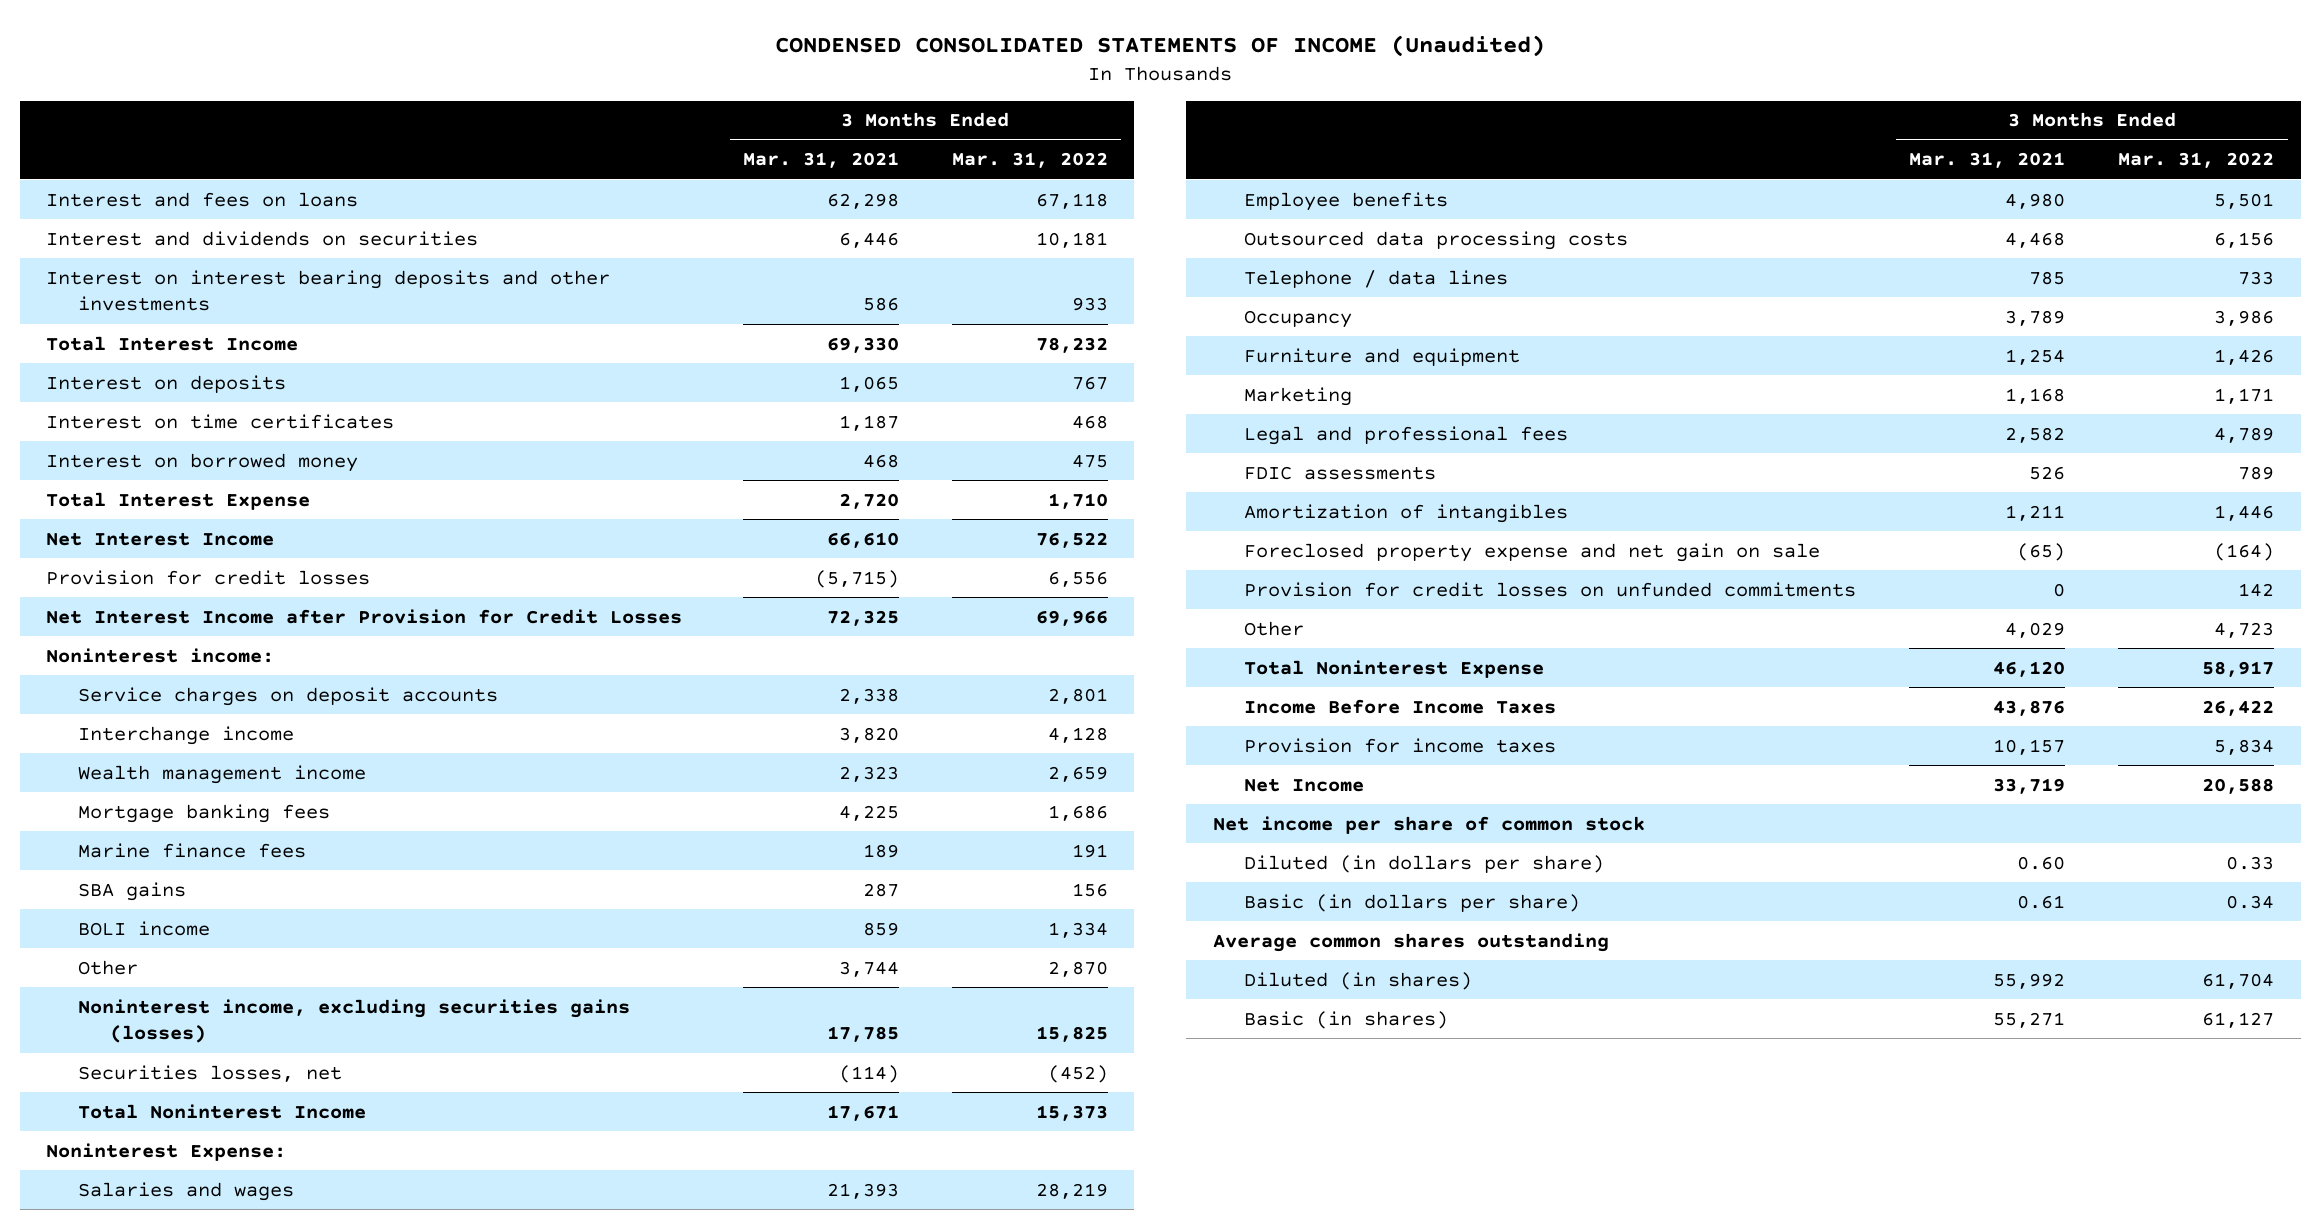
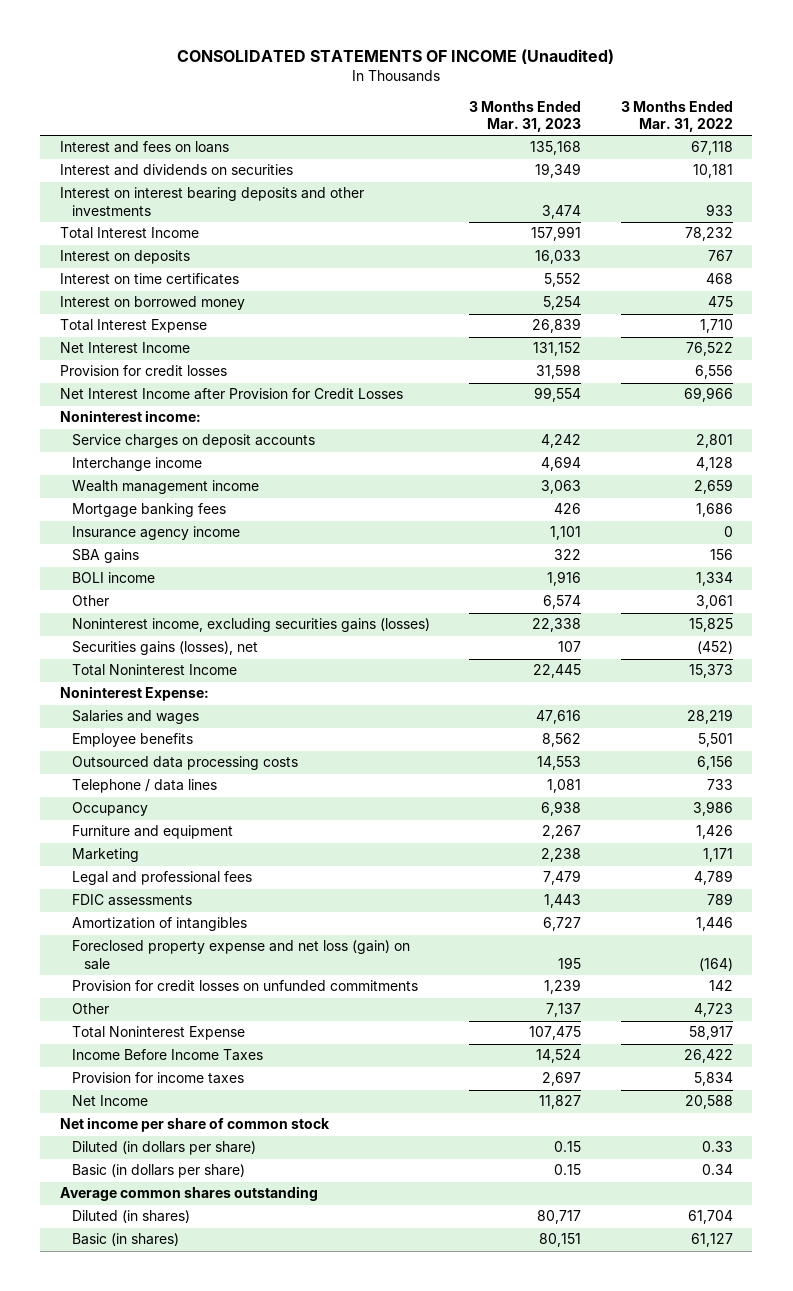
- CONDENSED CONSOLIDATED STATEMENTS OF INCOME (Unaudited)
+ CONSOLIDATED STATEMENTS OF INCOME (Unaudited)
- | 3 Months Ended Mar. 31, 2021 | 3 Months Ended Mar. 31, 2022
+ | 3 Months Ended Mar. 31, 2023 | 3 Months Ended Mar. 31, 2022
- Marine finance fees | 189 | 191
+ Insurance agency income | 1,101 | 0
- Other | 3,744 | 2,870
+ Other | 6,574 | 3,061
- Securities losses, net | (114) | (452)
+ Securities gains (losses), net | 107 | (452)
- Foreclosed property expense and net gain on sale | (65) | (164)
+ Foreclosed property expense and net loss (gain) on sale | 195 | (164)

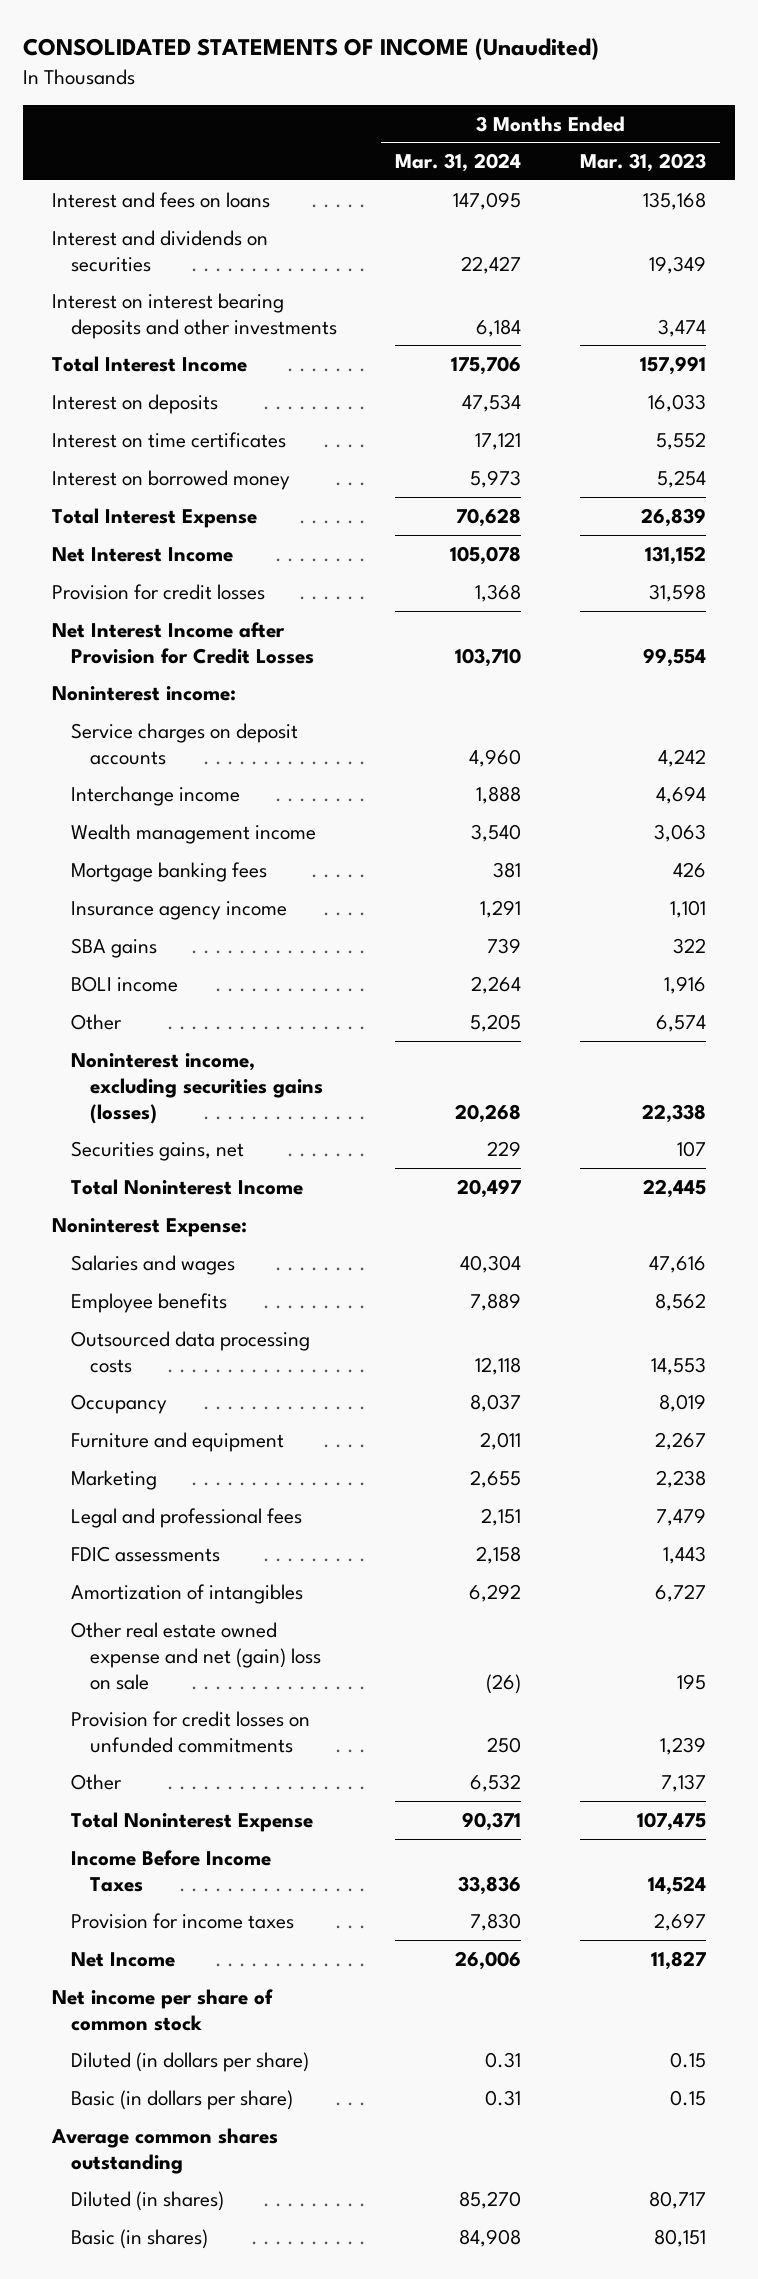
- | 3 Months Ended Mar. 31, 2023 | 3 Months Ended Mar. 31, 2022
+ | 3 Months Ended Mar. 31, 2024 | 3 Months Ended Mar. 31, 2023
- Securities gains (losses), net | 107 | (452)
+ Securities gains, net | 229 | 107
- Telephone / data lines | 1,081 | 733
- Occupancy | 6,938 | 3,986
+ Occupancy | 8,037 | 8,019
- Foreclosed property expense and net loss (gain) on sale | 195 | (164)
+ Other real estate owned expense and net (gain) loss on sale | (26) | 195

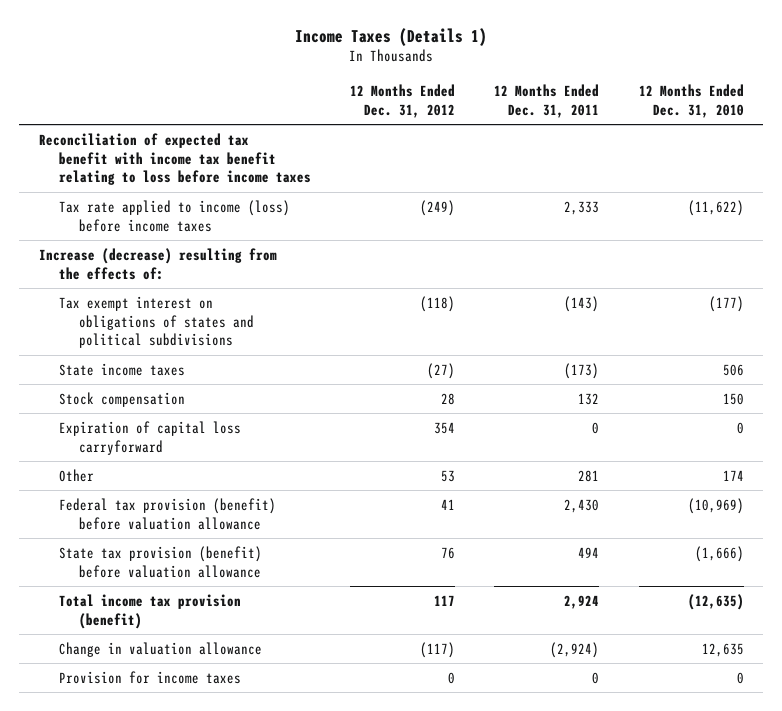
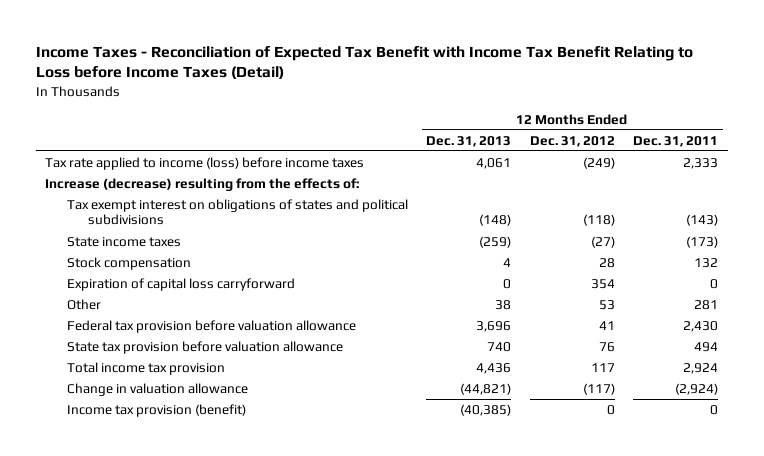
- Income Taxes (Details 1)
+ Income Taxes - Reconciliation of Expected Tax Benefit with Income Tax Benefit Relating to Loss before Income Taxes (Detail)
- | 12 Months Ended Dec. 31, 2012 | 12 Months Ended Dec. 31, 2011 | 12 Months Ended Dec. 31, 2010
+ | 12 Months Ended Dec. 31, 2013 | 12 Months Ended Dec. 31, 2012 | 12 Months Ended Dec. 31, 2011
- Reconciliation of expected tax benefit with income tax benefit relating to loss before income taxes
- Federal tax provision (benefit) before valuation allowance | 41 | 2,430 | (10,969)
- State tax provision (benefit) before valuation allowance | 76 | 494 | (1,666)
- Total income tax provision (benefit) | 117 | 2,924 | (12,635)
+ Federal tax provision before valuation allowance | 3,696 | 41 | 2,430
+ State tax provision before valuation allowance | 740 | 76 | 494
+ Total income tax provision | 4,436 | 117 | 2,924
- Provision for income taxes | 0 | 0 | 0
+ Income tax provision (benefit) | (40,385) | 0 | 0

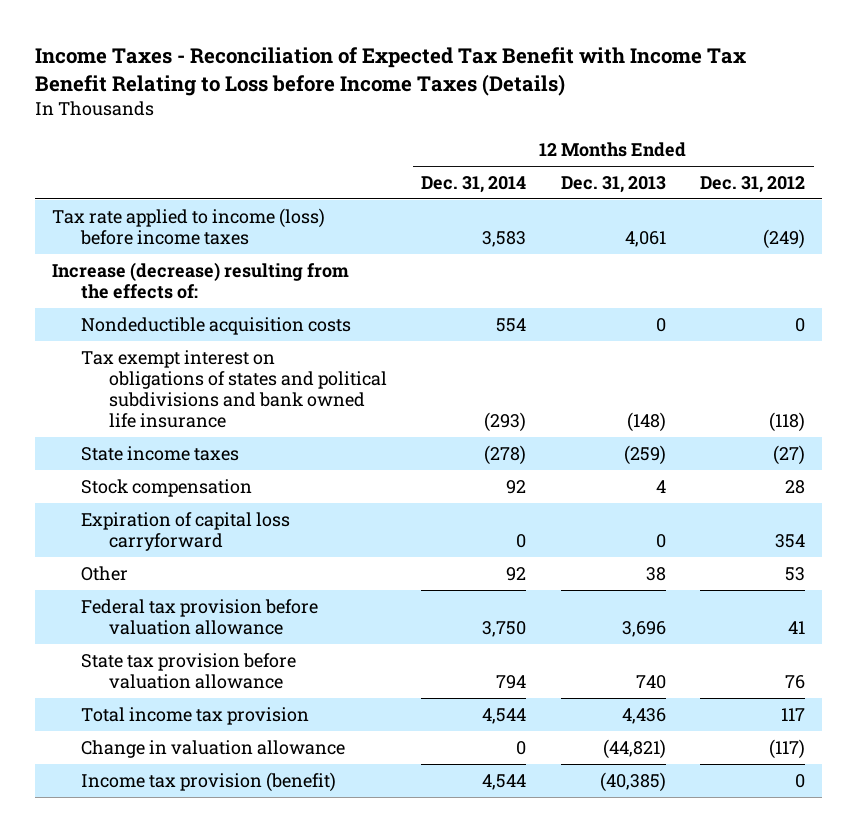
- Income Taxes - Reconciliation of Expected Tax Benefit with Income Tax Benefit Relating to Loss before Income Taxes (Detail)
+ Income Taxes - Reconciliation of Expected Tax Benefit with Income Tax Benefit Relating to Loss before Income Taxes (Details)
- | 12 Months Ended Dec. 31, 2013 | 12 Months Ended Dec. 31, 2012 | 12 Months Ended Dec. 31, 2011
+ | 12 Months Ended Dec. 31, 2014 | 12 Months Ended Dec. 31, 2013 | 12 Months Ended Dec. 31, 2012
- Tax exempt interest on obligations of states and political subdivisions | (148) | (118) | (143)
+ Nondeductible acquisition costs | 554 | 0 | 0
+ Tax exempt interest on obligations of states and political subdivisions and bank owned life insurance | (293) | (148) | (118)

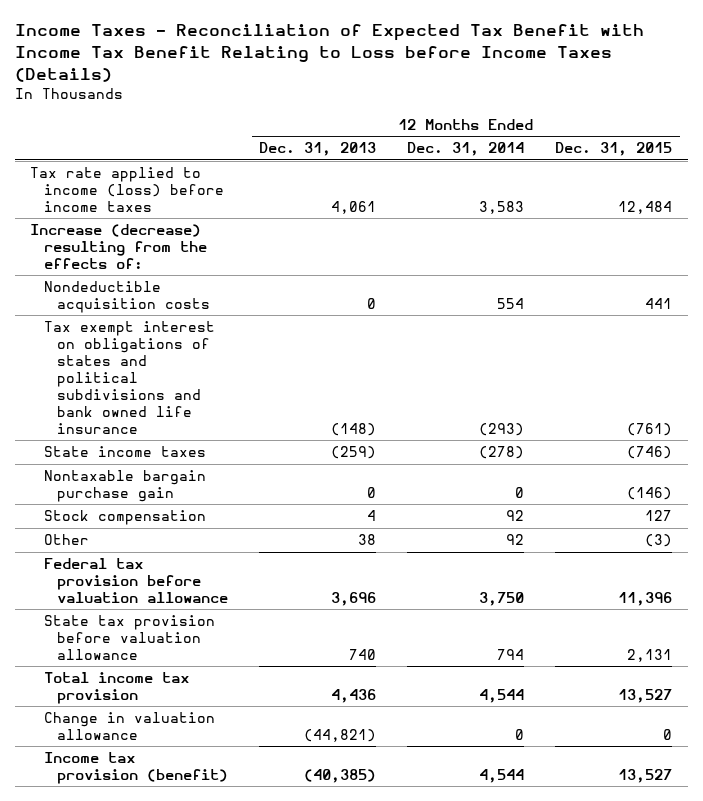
- | 12 Months Ended Dec. 31, 2014 | 12 Months Ended Dec. 31, 2013 | 12 Months Ended Dec. 31, 2012
+ | 12 Months Ended Dec. 31, 2013 | 12 Months Ended Dec. 31, 2014 | 12 Months Ended Dec. 31, 2015
+ Nontaxable bargain purchase gain | 0 | 0 | (146)
- Expiration of capital loss carryforward | 0 | 0 | 354

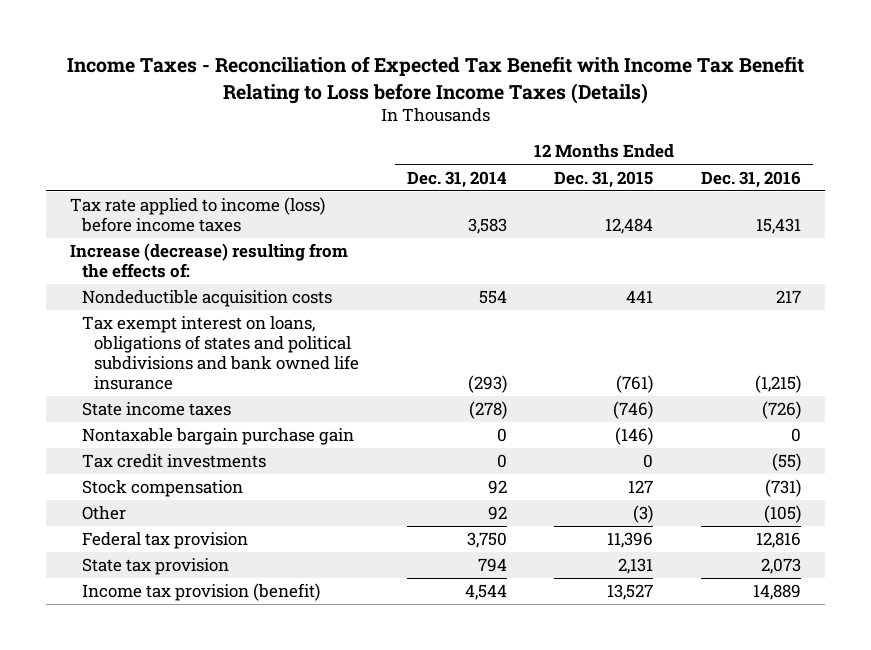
- | 12 Months Ended Dec. 31, 2013 | 12 Months Ended Dec. 31, 2014 | 12 Months Ended Dec. 31, 2015
+ | 12 Months Ended Dec. 31, 2014 | 12 Months Ended Dec. 31, 2015 | 12 Months Ended Dec. 31, 2016
- Tax exempt interest on obligations of states and political subdivisions and bank owned life insurance | (148) | (293) | (761)
+ Tax exempt interest on loans, obligations of states and political subdivisions and bank owned life insurance | (293) | (761) | (1,215)
+ Tax credit investments | 0 | 0 | (55)
- Federal tax provision before valuation allowance | 3,696 | 3,750 | 11,396
- State tax provision before valuation allowance | 740 | 794 | 2,131
- Total income tax provision | 4,436 | 4,544 | 13,527
- Change in valuation allowance | (44,821) | 0 | 0
+ Federal tax provision | 3,750 | 11,396 | 12,816
+ State tax provision | 794 | 2,131 | 2,073

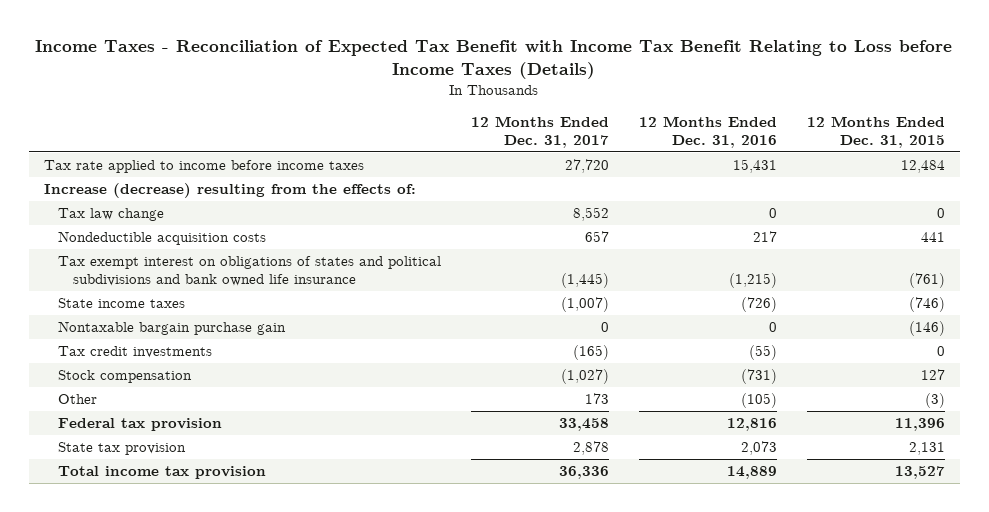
- | 12 Months Ended Dec. 31, 2014 | 12 Months Ended Dec. 31, 2015 | 12 Months Ended Dec. 31, 2016
+ | 12 Months Ended Dec. 31, 2017 | 12 Months Ended Dec. 31, 2016 | 12 Months Ended Dec. 31, 2015
- Tax rate applied to income (loss) before income taxes | 3,583 | 12,484 | 15,431
+ Tax rate applied to income before income taxes | 27,720 | 15,431 | 12,484
+ Tax law change | 8,552 | 0 | 0
- Tax exempt interest on loans, obligations of states and political subdivisions and bank owned life insurance | (293) | (761) | (1,215)
+ Tax exempt interest on obligations of states and political subdivisions and bank owned life insurance | (1,445) | (1,215) | (761)
- Income tax provision (benefit) | 4,544 | 13,527 | 14,889
+ Total income tax provision | 36,336 | 14,889 | 13,527

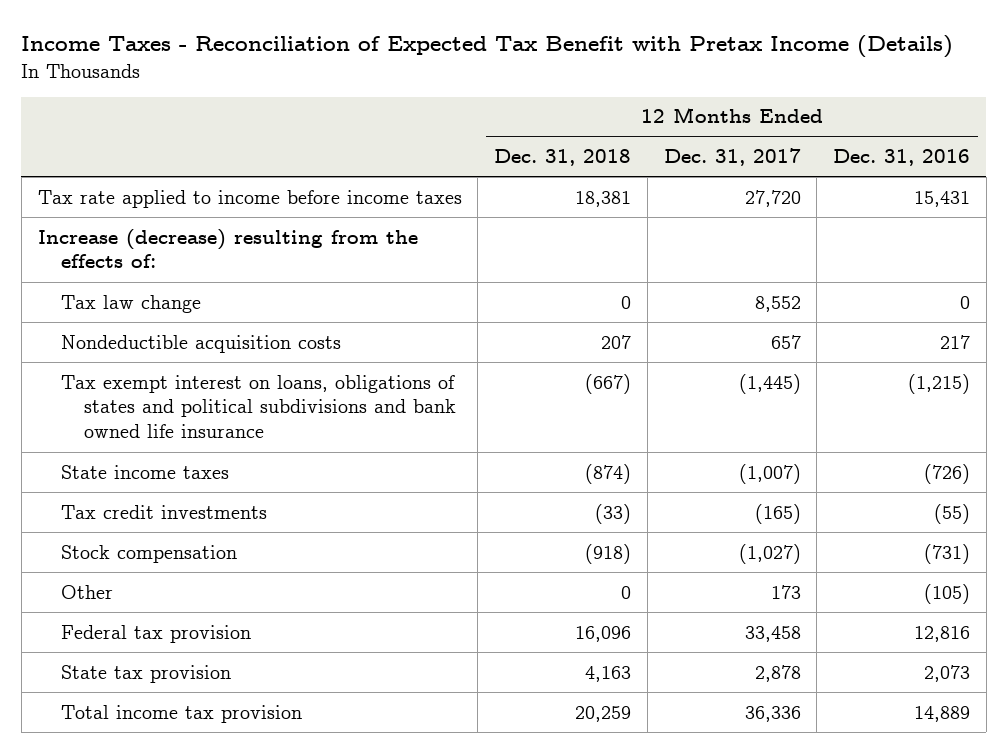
- Income Taxes - Reconciliation of Expected Tax Benefit with Income Tax Benefit Relating to Loss before Income Taxes (Details)
+ Income Taxes - Reconciliation of Expected Tax Benefit with Pretax Income (Details)
- | 12 Months Ended Dec. 31, 2017 | 12 Months Ended Dec. 31, 2016 | 12 Months Ended Dec. 31, 2015
+ | 12 Months Ended Dec. 31, 2018 | 12 Months Ended Dec. 31, 2017 | 12 Months Ended Dec. 31, 2016
- Tax exempt interest on obligations of states and political subdivisions and bank owned life insurance | (1,445) | (1,215) | (761)
+ Tax exempt interest on loans, obligations of states and political subdivisions and bank owned life insurance | (667) | (1,445) | (1,215)
- Nontaxable bargain purchase gain | 0 | 0 | (146)

